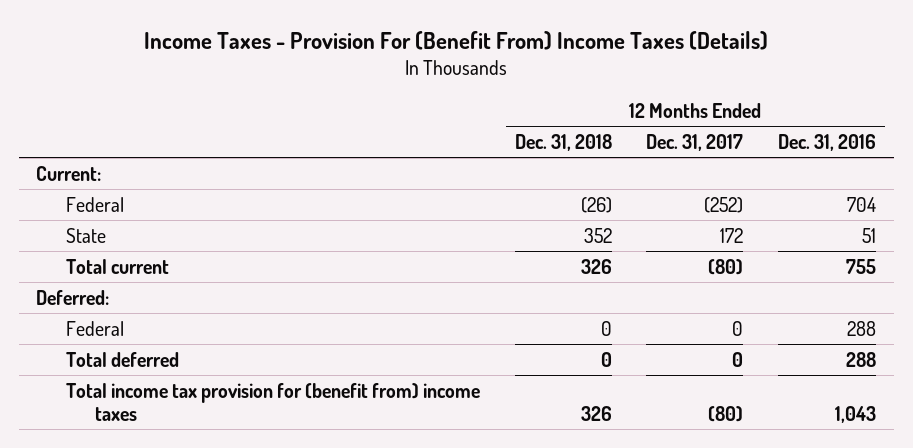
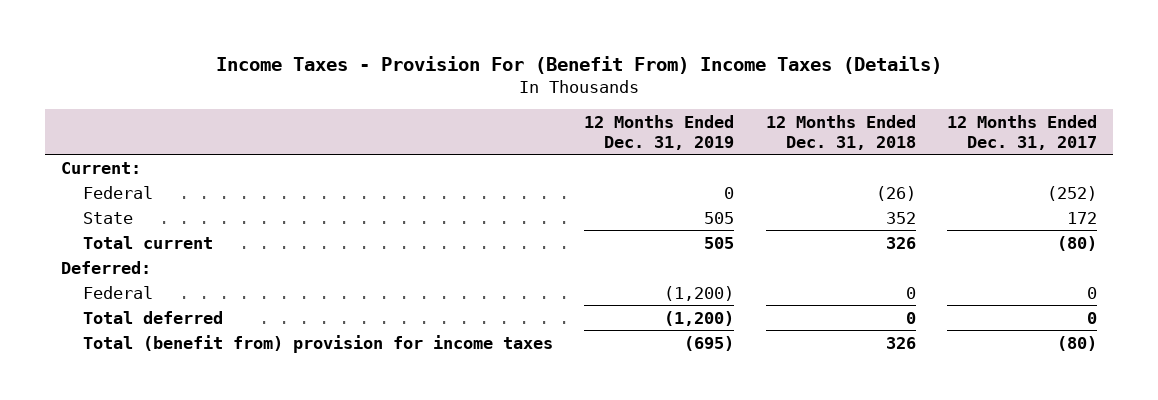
- | 12 Months Ended Dec. 31, 2018 | 12 Months Ended Dec. 31, 2017 | 12 Months Ended Dec. 31, 2016
+ | 12 Months Ended Dec. 31, 2019 | 12 Months Ended Dec. 31, 2018 | 12 Months Ended Dec. 31, 2017
- Total income tax provision for (benefit from) income taxes | 326 | (80) | 1,043
+ Total (benefit from) provision for income taxes | (695) | 326 | (80)

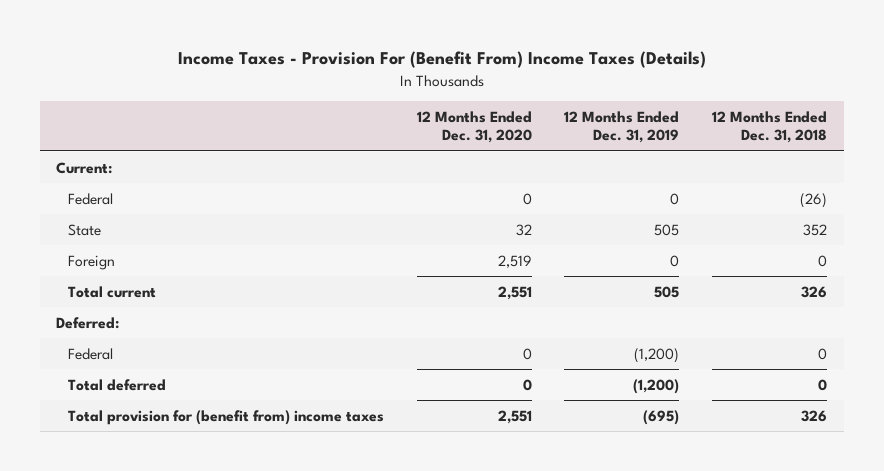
- | 12 Months Ended Dec. 31, 2019 | 12 Months Ended Dec. 31, 2018 | 12 Months Ended Dec. 31, 2017
+ | 12 Months Ended Dec. 31, 2020 | 12 Months Ended Dec. 31, 2019 | 12 Months Ended Dec. 31, 2018
+ Foreign | 2,519 | 0 | 0
- Total (benefit from) provision for income taxes | (695) | 326 | (80)
+ Total provision for (benefit from) income taxes | 2,551 | (695) | 326

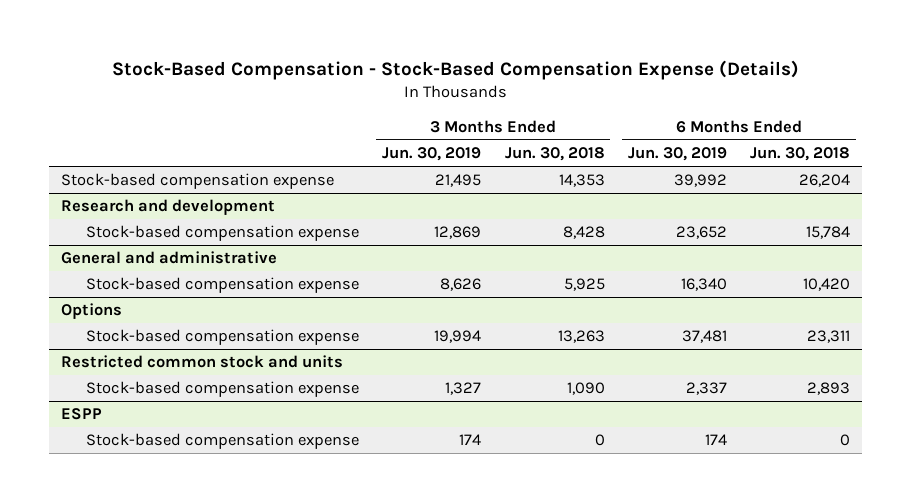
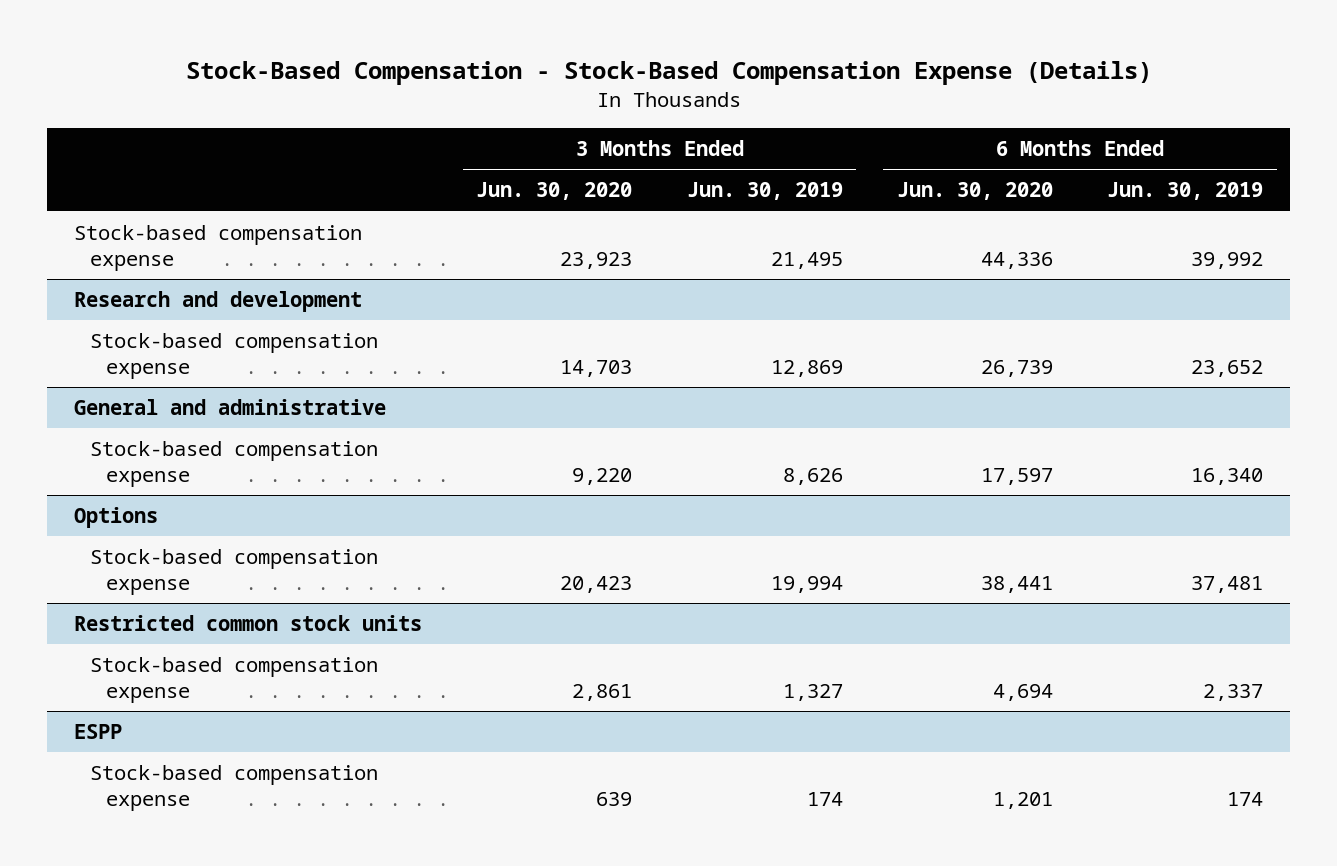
- | 3 Months Ended Jun. 30, 2019 | 3 Months Ended Jun. 30, 2018 | 6 Months Ended Jun. 30, 2019 | 6 Months Ended Jun. 30, 2018
+ | 3 Months Ended Jun. 30, 2020 | 3 Months Ended Jun. 30, 2019 | 6 Months Ended Jun. 30, 2020 | 6 Months Ended Jun. 30, 2019
- Restricted common stock and units
+ Restricted common stock units

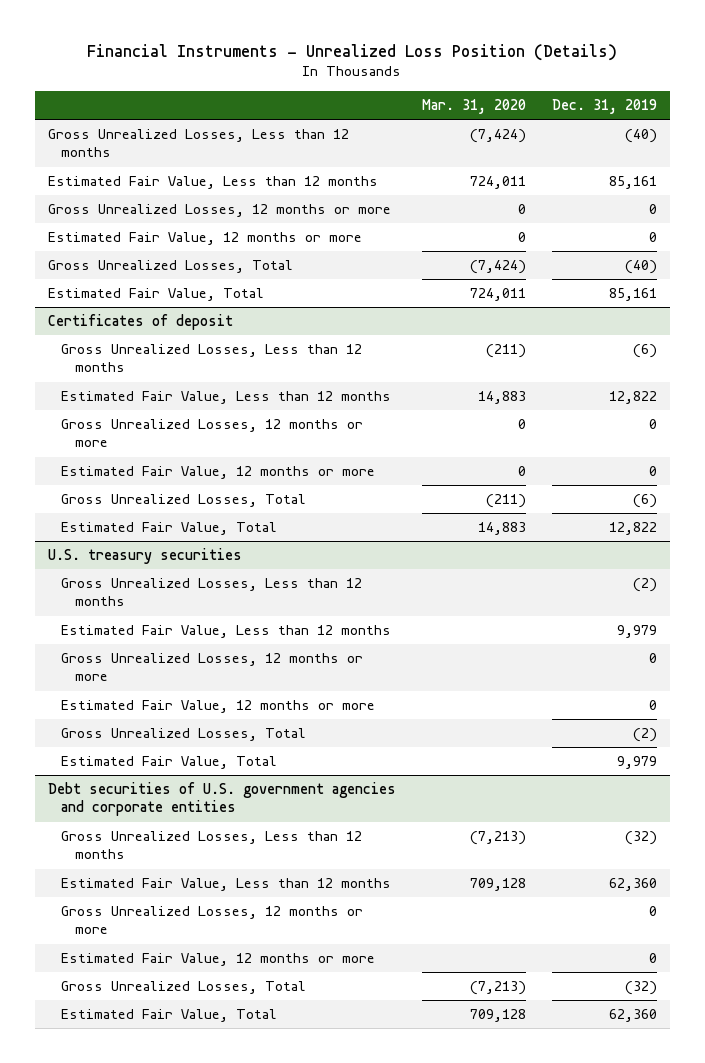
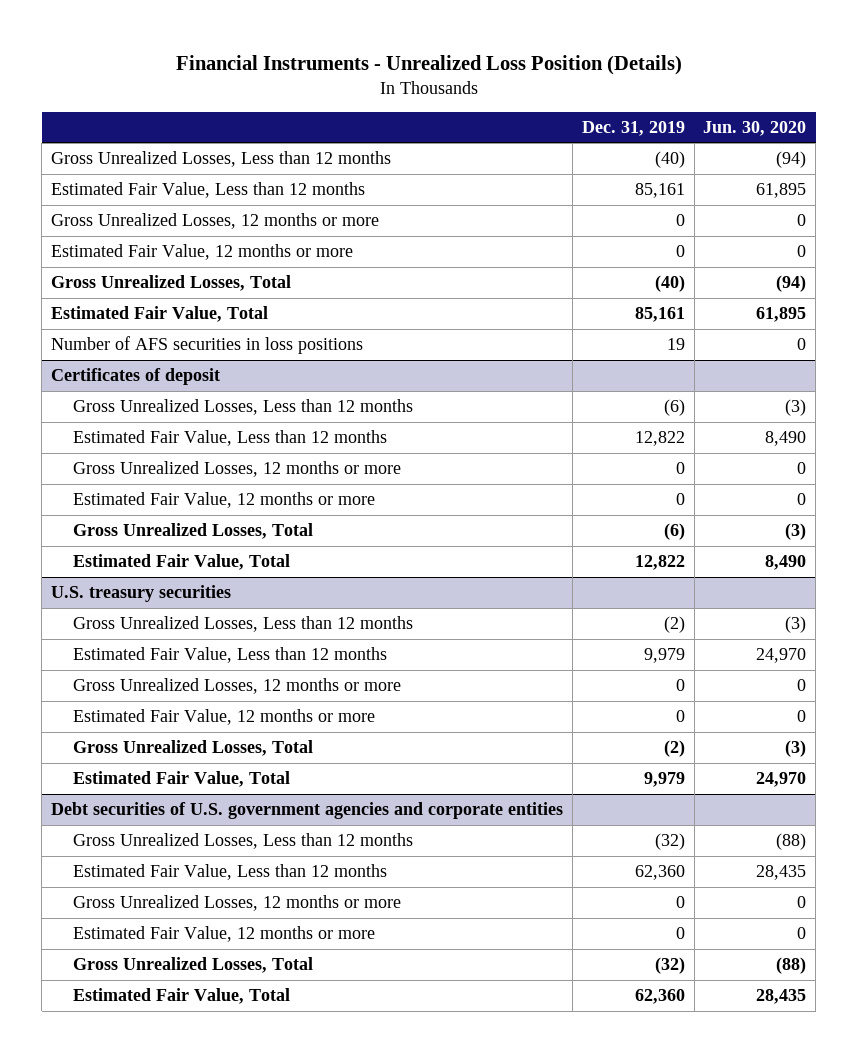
- | Mar. 31, 2020 | Dec. 31, 2019
+ | Dec. 31, 2019 | Jun. 30, 2020
+ Number of AFS securities in loss positions | 19 | 0

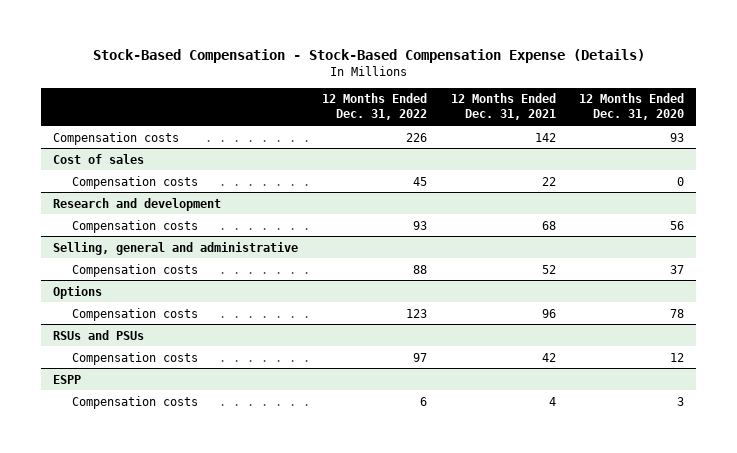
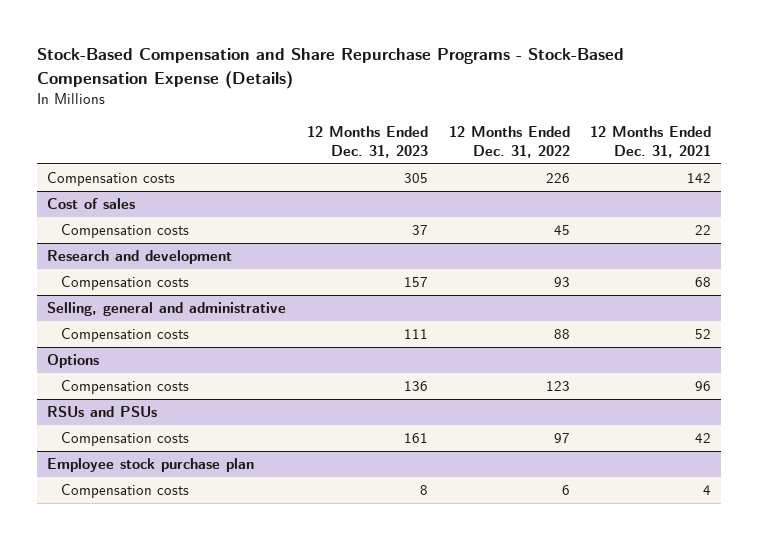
- Stock-Based Compensation - Stock-Based Compensation Expense (Details)
+ Stock-Based Compensation and Share Repurchase Programs - Stock-Based Compensation Expense (Details)
- | 12 Months Ended Dec. 31, 2022 | 12 Months Ended Dec. 31, 2021 | 12 Months Ended Dec. 31, 2020
+ | 12 Months Ended Dec. 31, 2023 | 12 Months Ended Dec. 31, 2022 | 12 Months Ended Dec. 31, 2021
- ESPP
+ Employee stock purchase plan

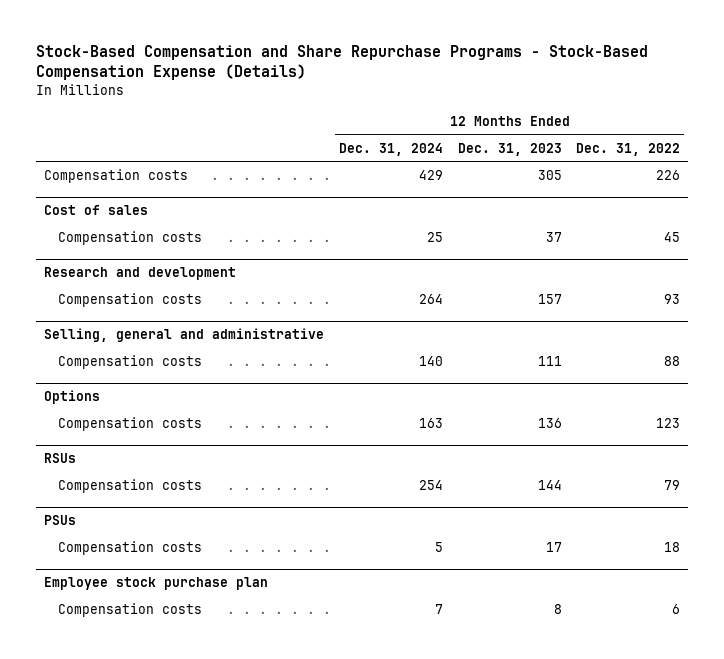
- | 12 Months Ended Dec. 31, 2023 | 12 Months Ended Dec. 31, 2022 | 12 Months Ended Dec. 31, 2021
+ | 12 Months Ended Dec. 31, 2024 | 12 Months Ended Dec. 31, 2023 | 12 Months Ended Dec. 31, 2022
- RSUs and PSUs
- Compensation costs | 161 | 97 | 42
+ RSUs
+ Compensation costs | 254 | 144 | 79
+ PSUs
+ Compensation costs | 5 | 17 | 18

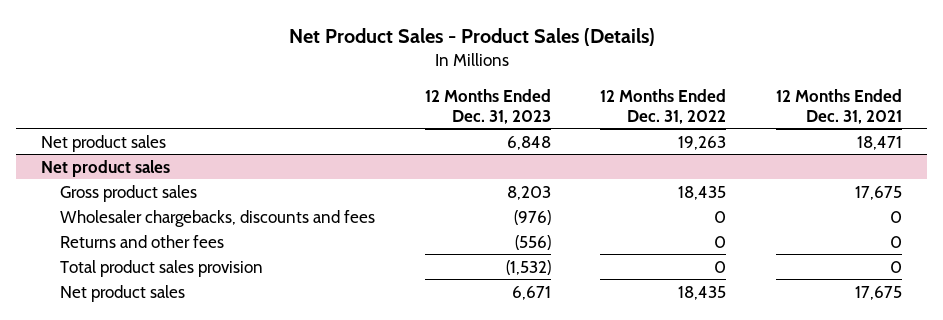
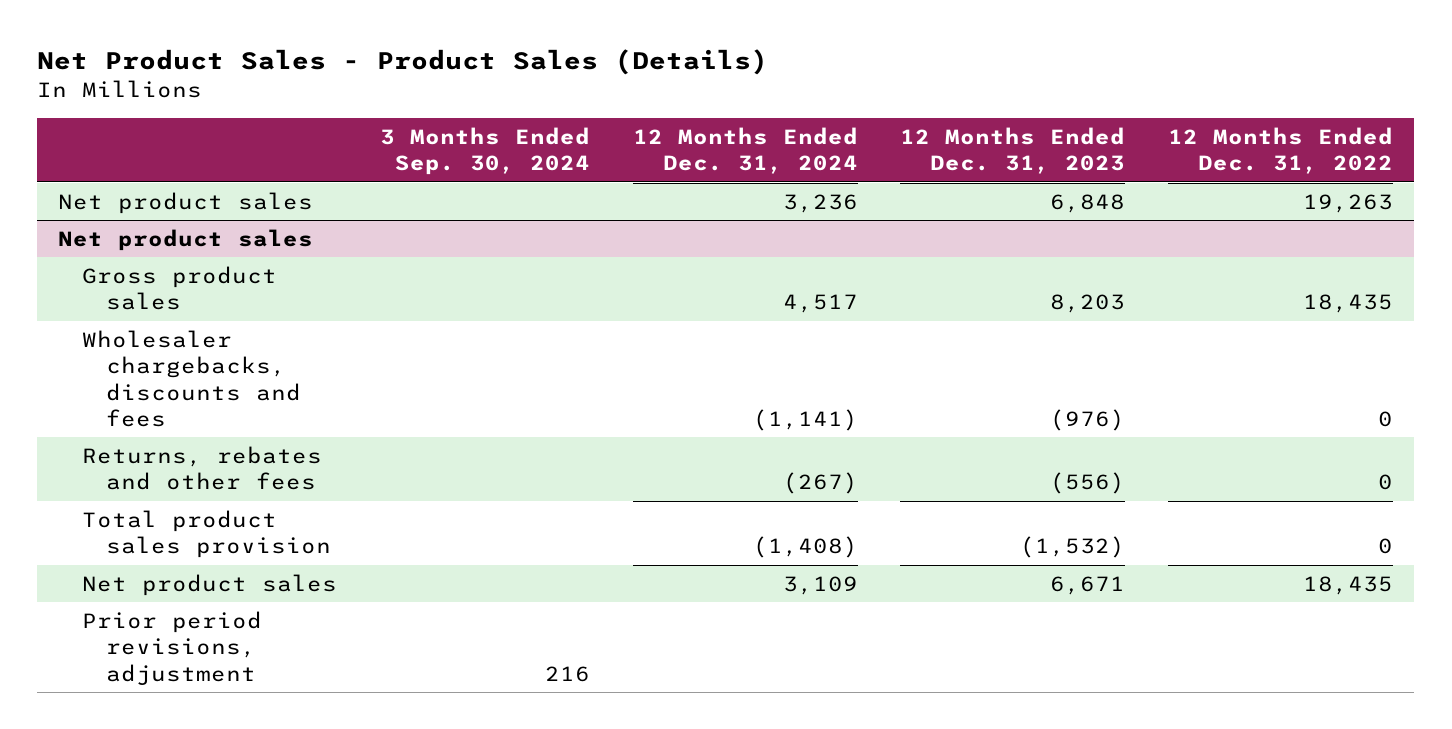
- | 12 Months Ended Dec. 31, 2023 | 12 Months Ended Dec. 31, 2022 | 12 Months Ended Dec. 31, 2021
+ | 3 Months Ended Sep. 30, 2024 | 12 Months Ended Dec. 31, 2024 | 12 Months Ended Dec. 31, 2023 | 12 Months Ended Dec. 31, 2022
@ Net product sales
- Returns and other fees | (556) | 0 | 0
+ Returns, rebates and other fees | | (267) | (556) | 0
+ Prior period revisions, adjustment | 216 | | |

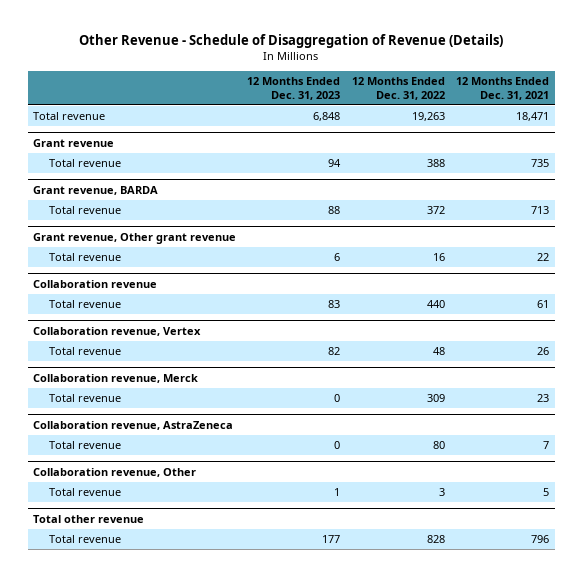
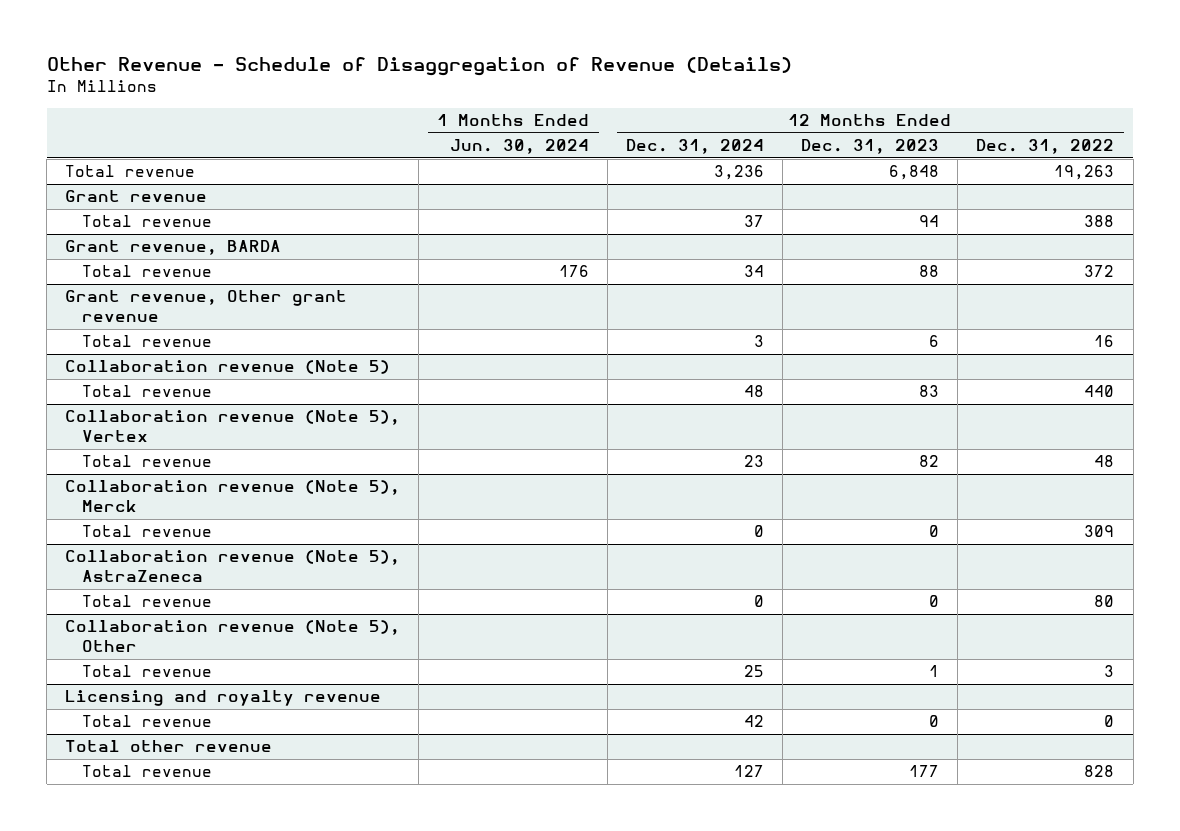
- | 12 Months Ended Dec. 31, 2023 | 12 Months Ended Dec. 31, 2022 | 12 Months Ended Dec. 31, 2021
+ | 1 Months Ended Jun. 30, 2024 | 12 Months Ended Dec. 31, 2024 | 12 Months Ended Dec. 31, 2023 | 12 Months Ended Dec. 31, 2022
- Collaboration revenue
+ Collaboration revenue (Note 5)
- Collaboration revenue, Vertex
+ Collaboration revenue (Note 5), Vertex
- Collaboration revenue, Merck
+ Collaboration revenue (Note 5), Merck
- Collaboration revenue, AstraZeneca
+ Collaboration revenue (Note 5), AstraZeneca
- Collaboration revenue, Other
+ Collaboration revenue (Note 5), Other
+ Licensing and royalty revenue
+ Total revenue | | 42 | 0 | 0

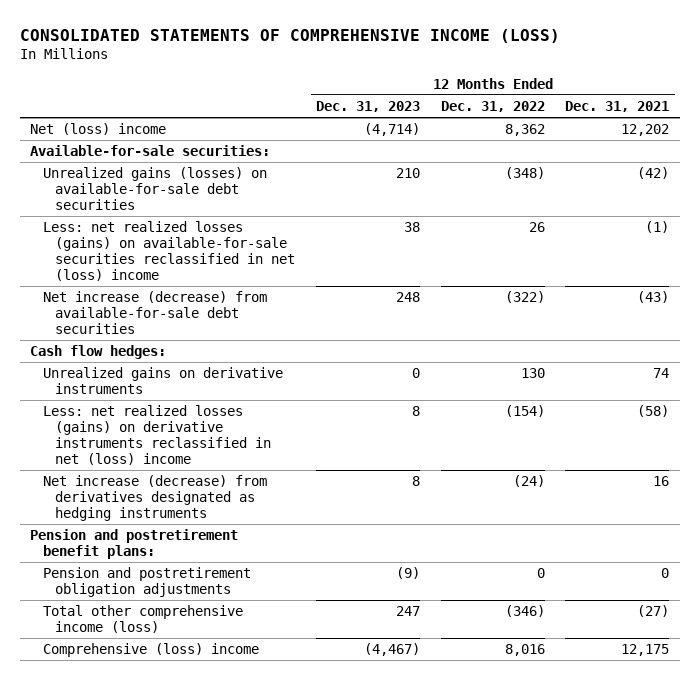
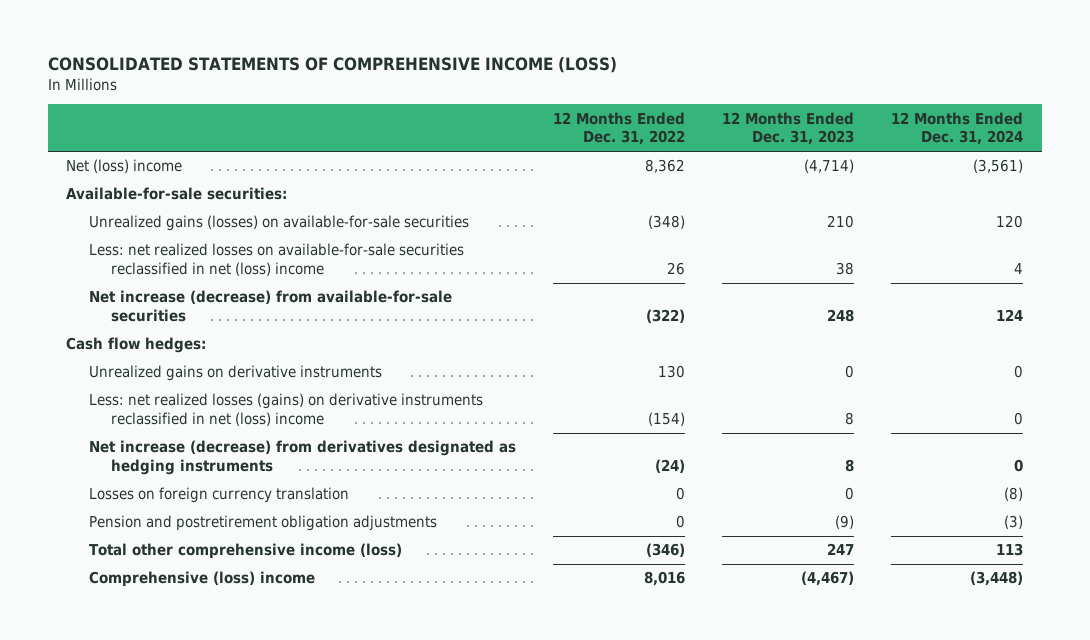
- | 12 Months Ended Dec. 31, 2023 | 12 Months Ended Dec. 31, 2022 | 12 Months Ended Dec. 31, 2021
+ | 12 Months Ended Dec. 31, 2022 | 12 Months Ended Dec. 31, 2023 | 12 Months Ended Dec. 31, 2024
- Unrealized gains (losses) on available-for-sale debt securities | 210 | (348) | (42)
- Less: net realized losses (gains) on available-for-sale securities reclassified in net (loss) income | 38 | 26 | (1)
- Net increase (decrease) from available-for-sale debt securities | 248 | (322) | (43)
+ Unrealized gains (losses) on available-for-sale securities | (348) | 210 | 120
+ Less: net realized losses on available-for-sale securities reclassified in net (loss) income | 26 | 38 | 4
+ Net increase (decrease) from available-for-sale securities | (322) | 248 | 124
- Pension and postretirement benefit plans:
+ Losses on foreign currency translation | 0 | 0 | (8)

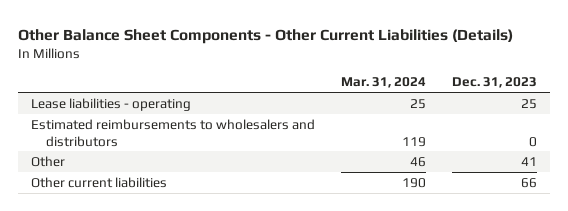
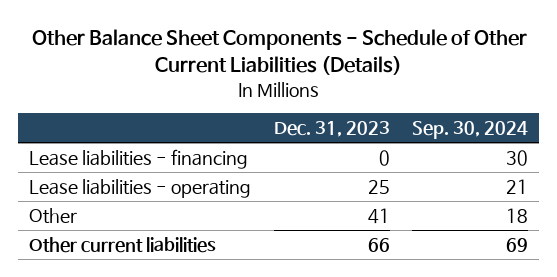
- Other Balance Sheet Components - Other Current Liabilities (Details)
+ Other Balance Sheet Components - Schedule of Other Current Liabilities (Details)
- | Mar. 31, 2024 | Dec. 31, 2023
+ | Dec. 31, 2023 | Sep. 30, 2024
+ Lease liabilities - financing | 0 | 30
- Estimated reimbursements to wholesalers and distributors | 119 | 0

